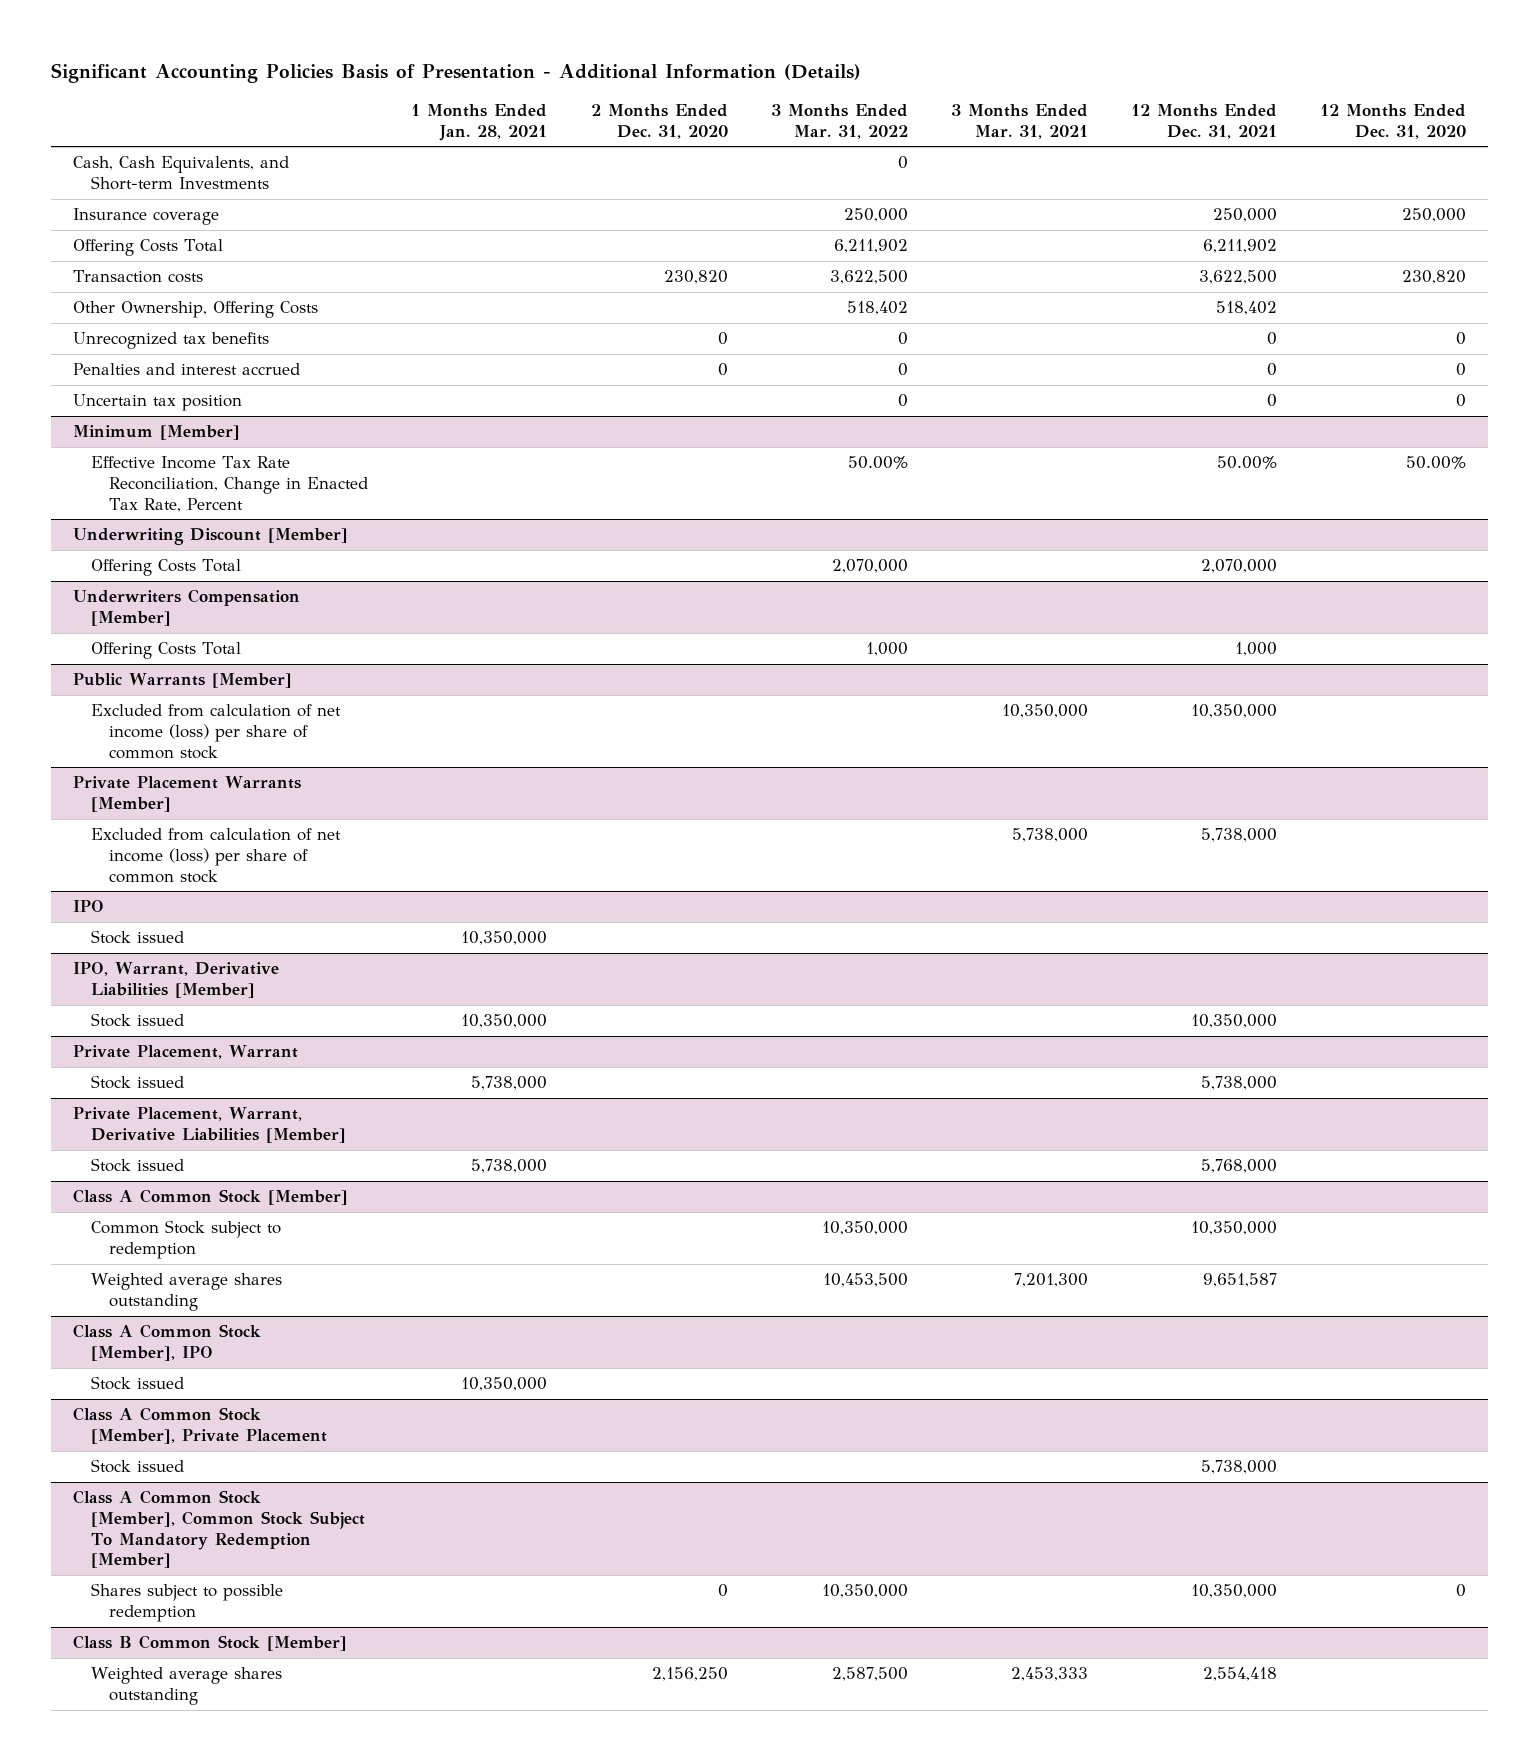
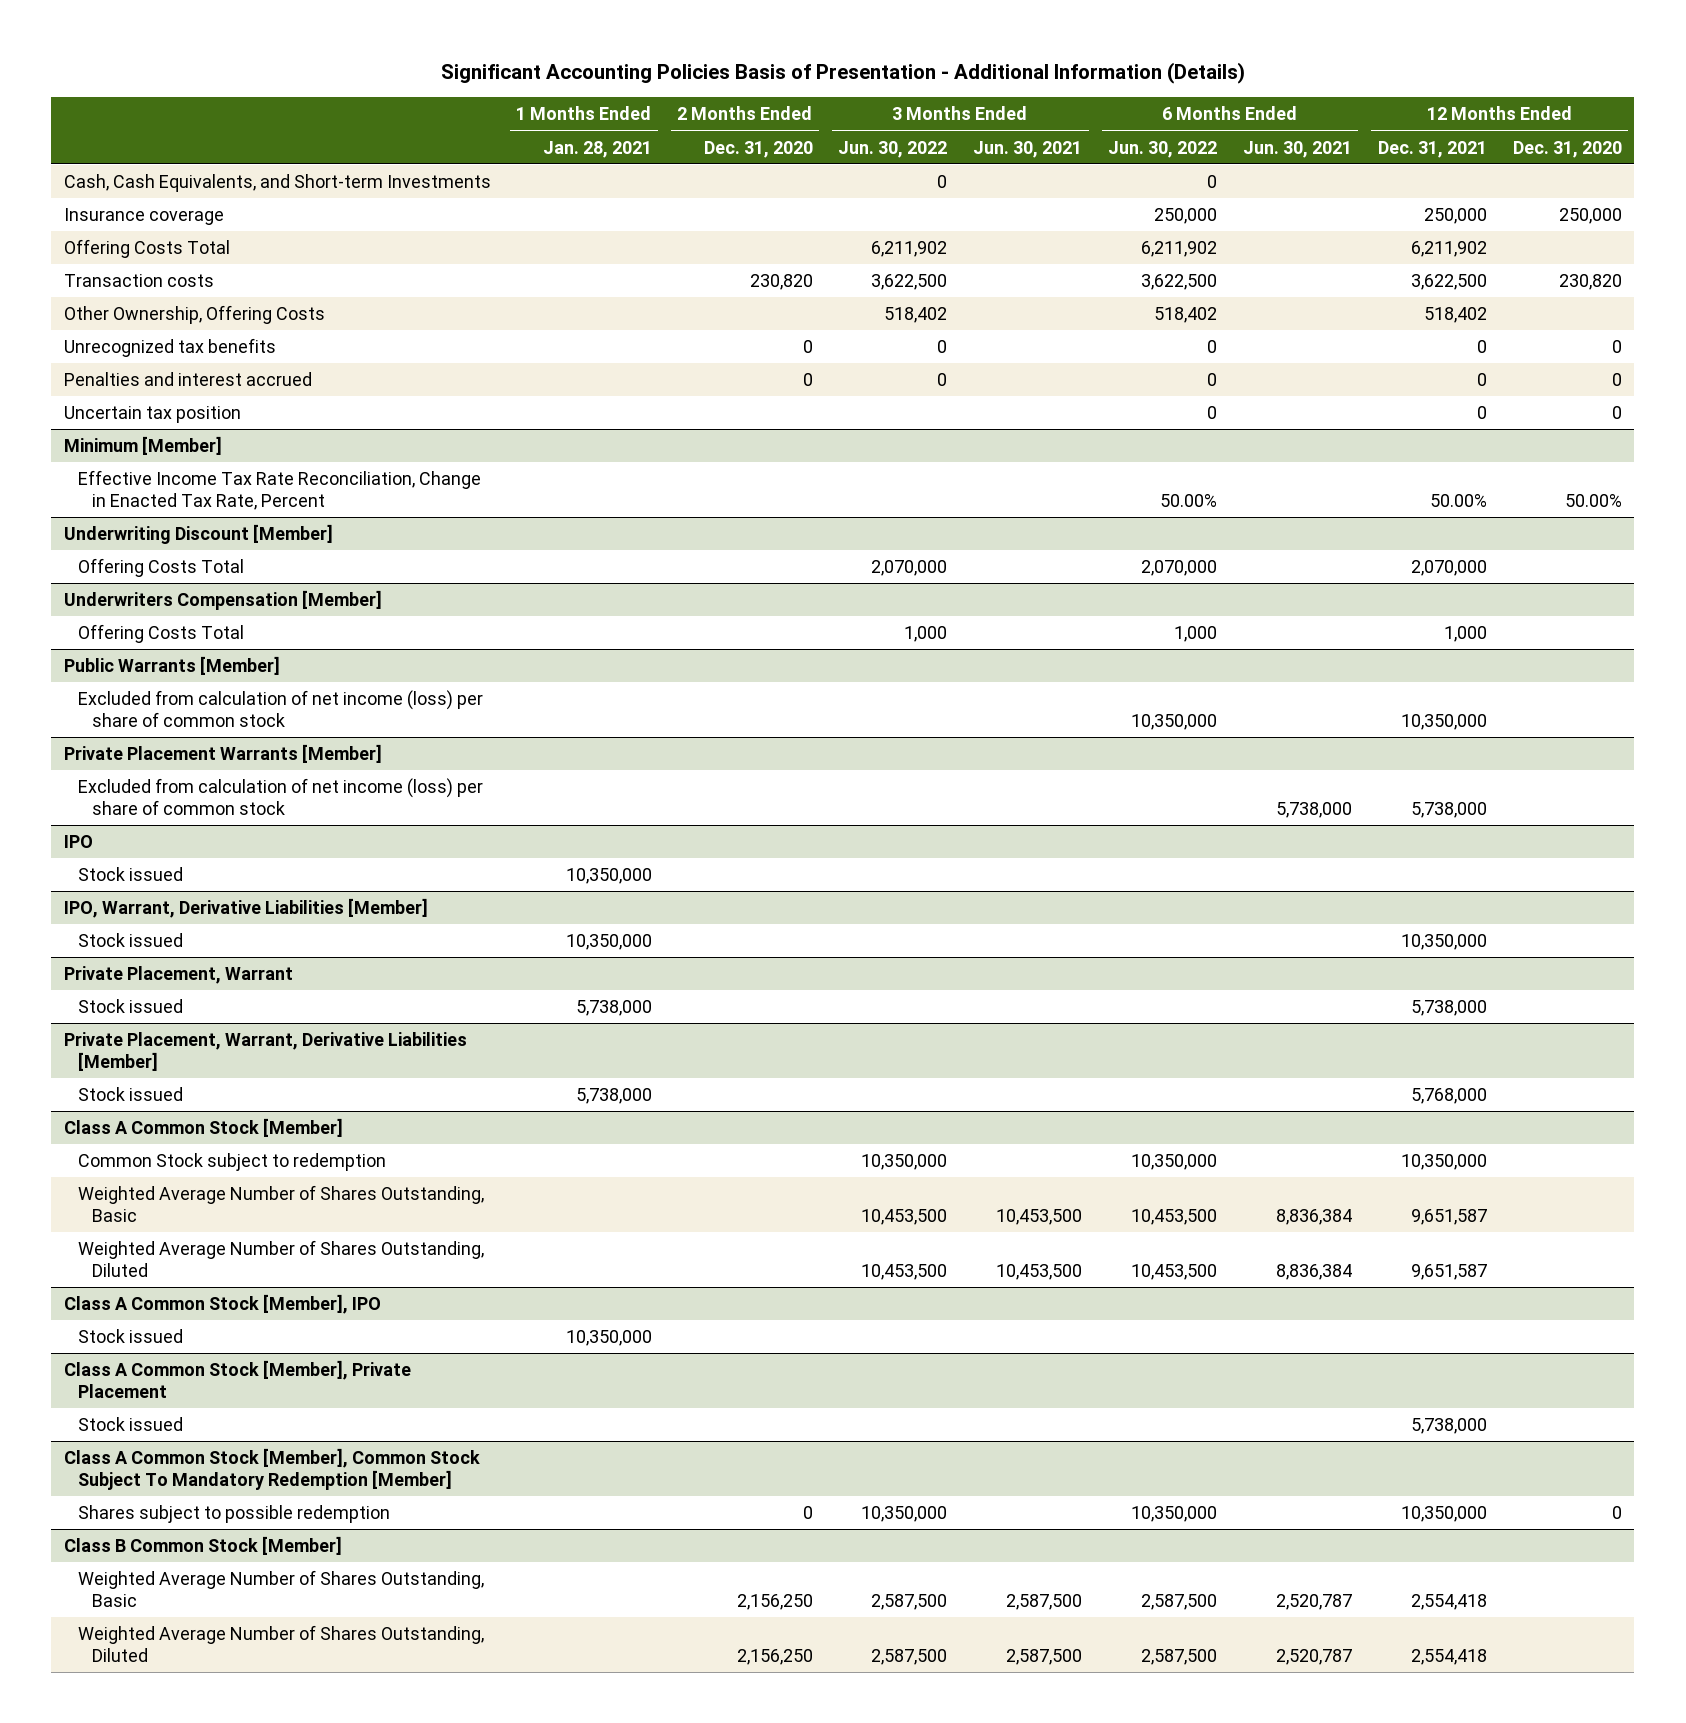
- | 1 Months Ended Jan. 28, 2021 | 2 Months Ended Dec. 31, 2020 | 3 Months Ended Mar. 31, 2022 | 3 Months Ended Mar. 31, 2021 | 12 Months Ended Dec. 31, 2021 | 12 Months Ended Dec. 31, 2020
+ | 1 Months Ended Jan. 28, 2021 | 2 Months Ended Dec. 31, 2020 | 3 Months Ended Jun. 30, 2022 | 3 Months Ended Jun. 30, 2021 | 6 Months Ended Jun. 30, 2022 | 6 Months Ended Jun. 30, 2021 | 12 Months Ended Dec. 31, 2021 | 12 Months Ended Dec. 31, 2020
@ Class A Common Stock [Member]
- Weighted average shares outstanding | | | 10,453,500 | 7,201,300 | 9,651,587 |
+ Weighted Average Number of Shares Outstanding, Basic | | | 10,453,500 | 10,453,500 | 10,453,500 | 8,836,384 | 9,651,587 |
+ Weighted Average Number of Shares Outstanding, Diluted | | | 10,453,500 | 10,453,500 | 10,453,500 | 8,836,384 | 9,651,587 |
@ Class B Common Stock [Member]
- Weighted average shares outstanding | | 2,156,250 | 2,587,500 | 2,453,333 | 2,554,418 |
+ Weighted Average Number of Shares Outstanding, Basic | | 2,156,250 | 2,587,500 | 2,587,500 | 2,587,500 | 2,520,787 | 2,554,418 |
+ Weighted Average Number of Shares Outstanding, Diluted | | 2,156,250 | 2,587,500 | 2,587,500 | 2,587,500 | 2,520,787 | 2,554,418 |

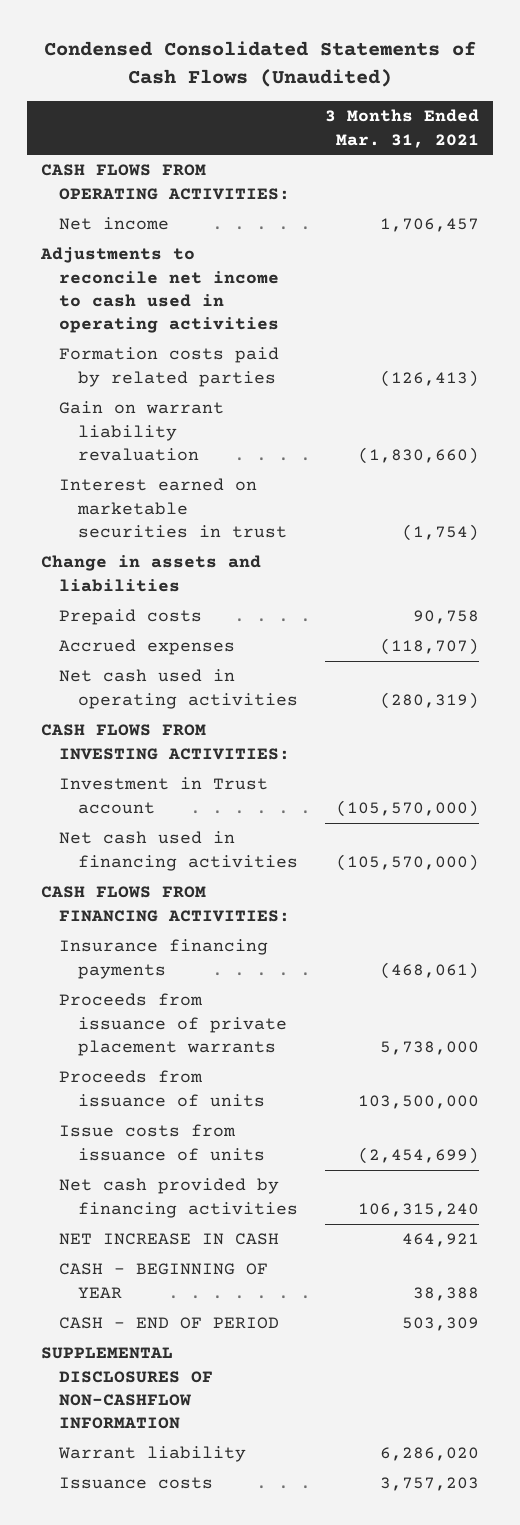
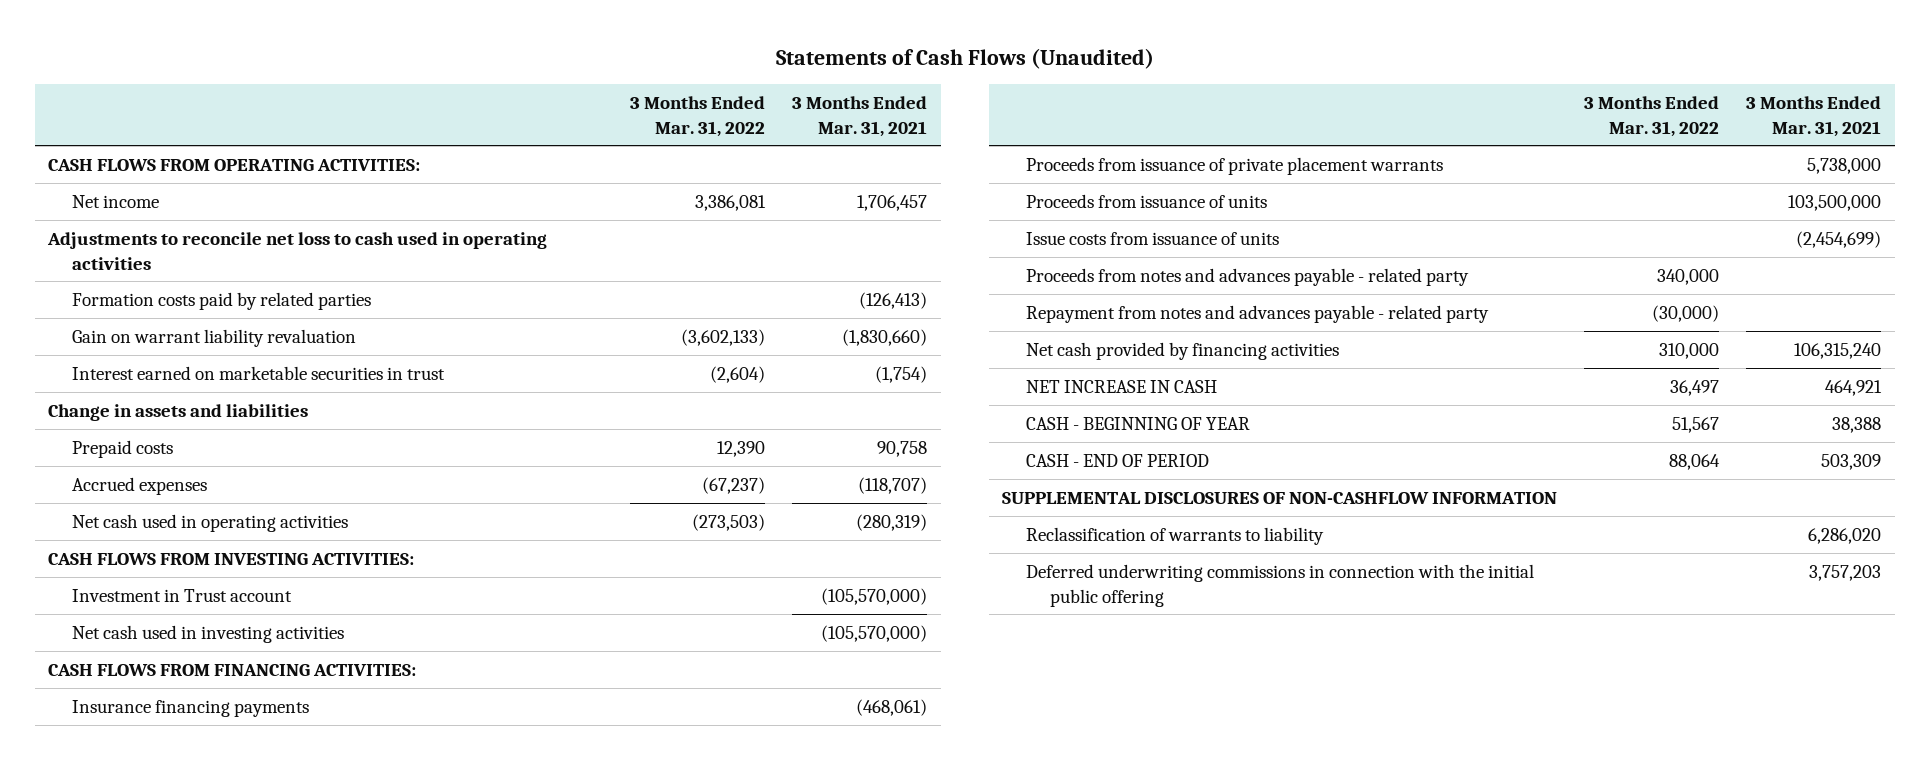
- Condensed Consolidated Statements of Cash Flows (Unaudited)
+ Statements of Cash Flows (Unaudited)
- | 3 Months Ended Mar. 31, 2021
+ | 3 Months Ended Mar. 31, 2022 | 3 Months Ended Mar. 31, 2021
- Adjustments to reconcile net income to cash used in operating activities
+ Adjustments to reconcile net loss to cash used in operating activities
- Net cash used in financing activities | (105,570,000)
+ Net cash used in investing activities | | (105,570,000)
+ Proceeds from notes and advances payable - related party | 340,000 |
+ Repayment from notes and advances payable - related party | (30,000) |
- Warrant liability | 6,286,020
- Issuance costs | 3,757,203
+ Reclassification of warrants to liability | | 6,286,020
+ Deferred underwriting commissions in connection with the initial public offering | | 3,757,203

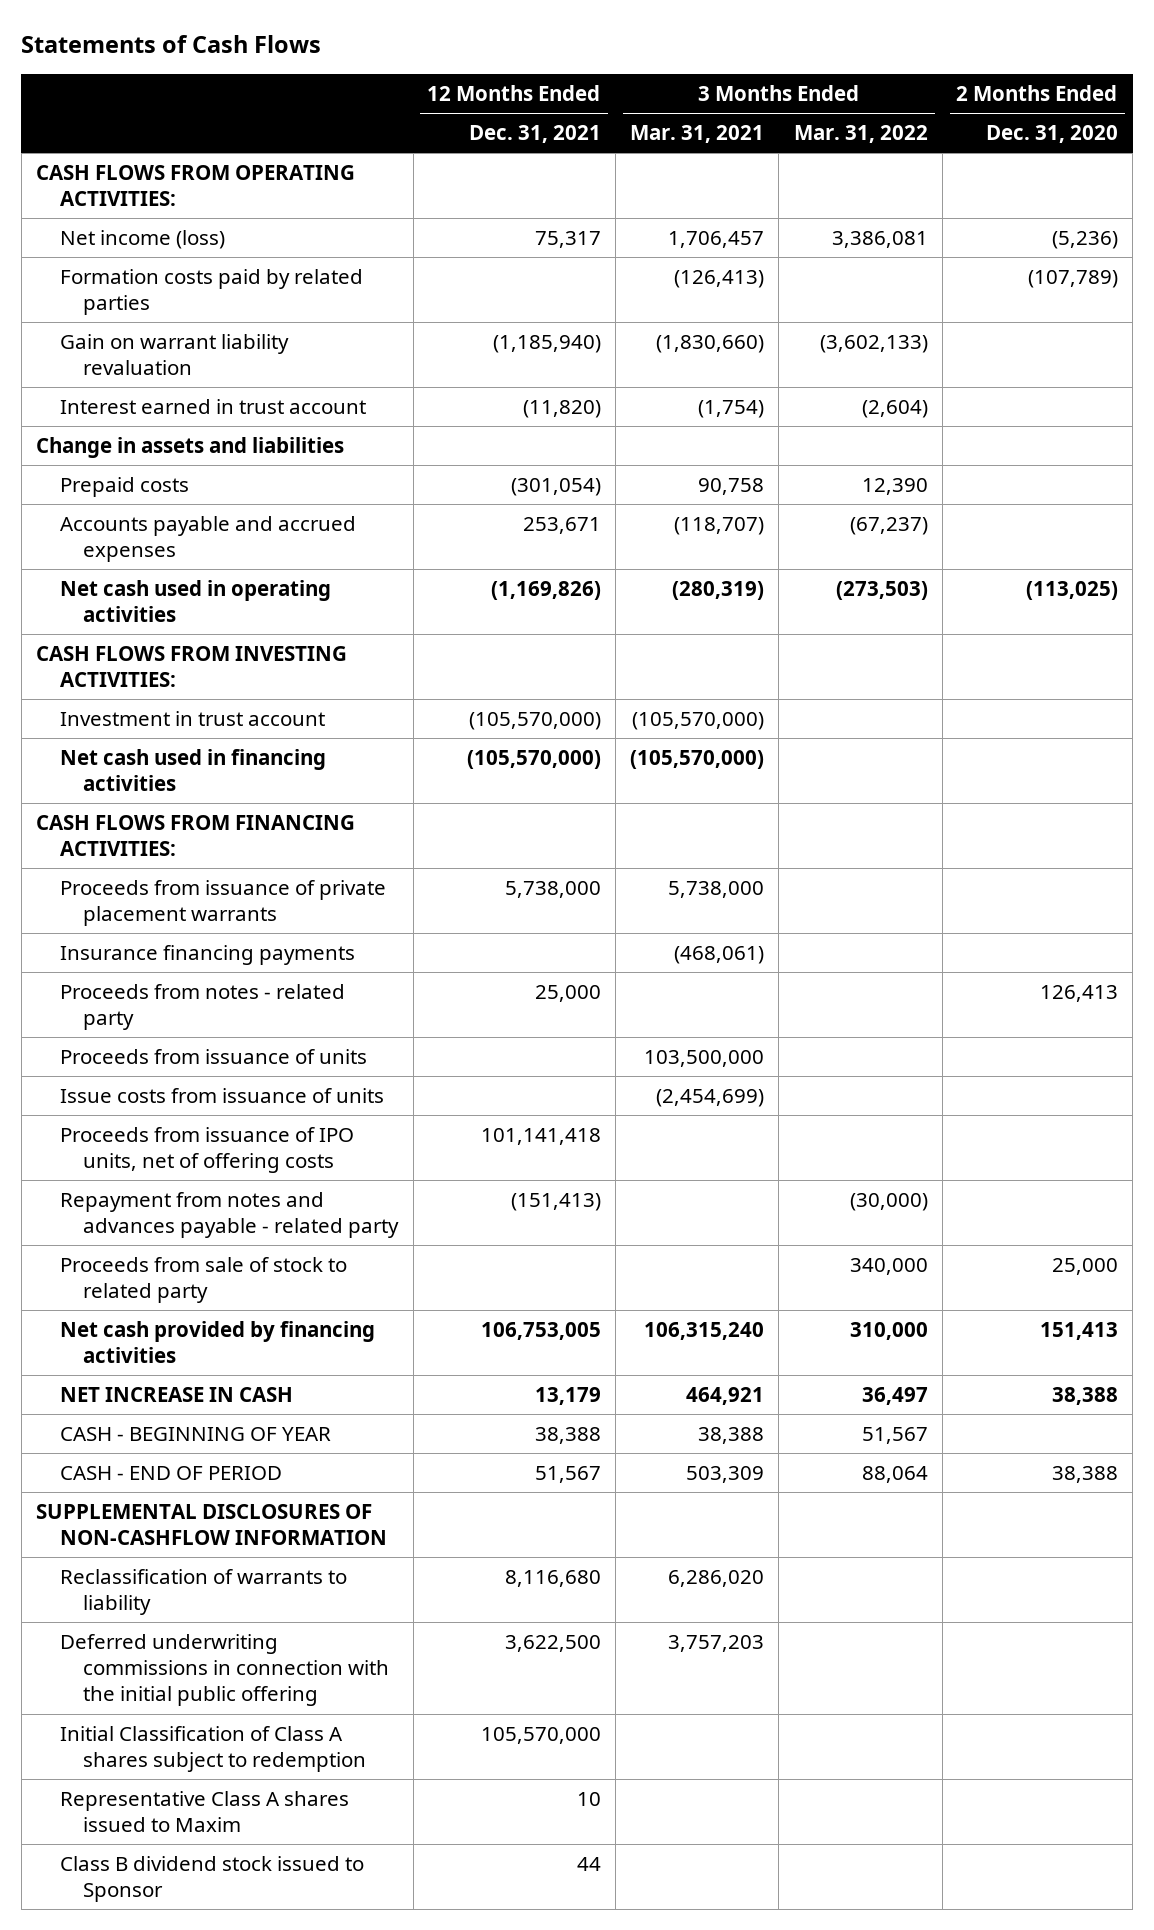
- Statements of Cash Flows (Unaudited)
+ Statements of Cash Flows
- | 3 Months Ended Mar. 31, 2022 | 3 Months Ended Mar. 31, 2021
+ | 12 Months Ended Dec. 31, 2021 | 3 Months Ended Mar. 31, 2021 | 3 Months Ended Mar. 31, 2022 | 2 Months Ended Dec. 31, 2020
- Net income | 3,386,081 | 1,706,457
- Adjustments to reconcile net loss to cash used in operating activities
+ Net income (loss) | 75,317 | 1,706,457 | 3,386,081 | (5,236)
- Interest earned on marketable securities in trust | (2,604) | (1,754)
+ Interest earned in trust account | (11,820) | (1,754) | (2,604) |
- Accrued expenses | (67,237) | (118,707)
+ Accounts payable and accrued expenses | 253,671 | (118,707) | (67,237) |
- Investment in Trust account | | (105,570,000)
- Net cash used in investing activities | | (105,570,000)
+ Investment in trust account | (105,570,000) | (105,570,000) | |
+ Net cash used in financing activities | (105,570,000) | (105,570,000) | |
moved down: Insurance financing payments | | (468,061) | |
+ Proceeds from notes - related party | 25,000 | | | 126,413
- Proceeds from notes and advances payable - related party | 340,000 |
+ Proceeds from issuance of IPO units, net of offering costs | 101,141,418 | | |
+ Proceeds from sale of stock to related party | | | 340,000 | 25,000
+ Initial Classification of Class A shares subject to redemption | 105,570,000 | | |
+ Representative Class A shares issued to Maxim | 10 | | |
+ Class B dividend stock issued to Sponsor | 44 | | |

